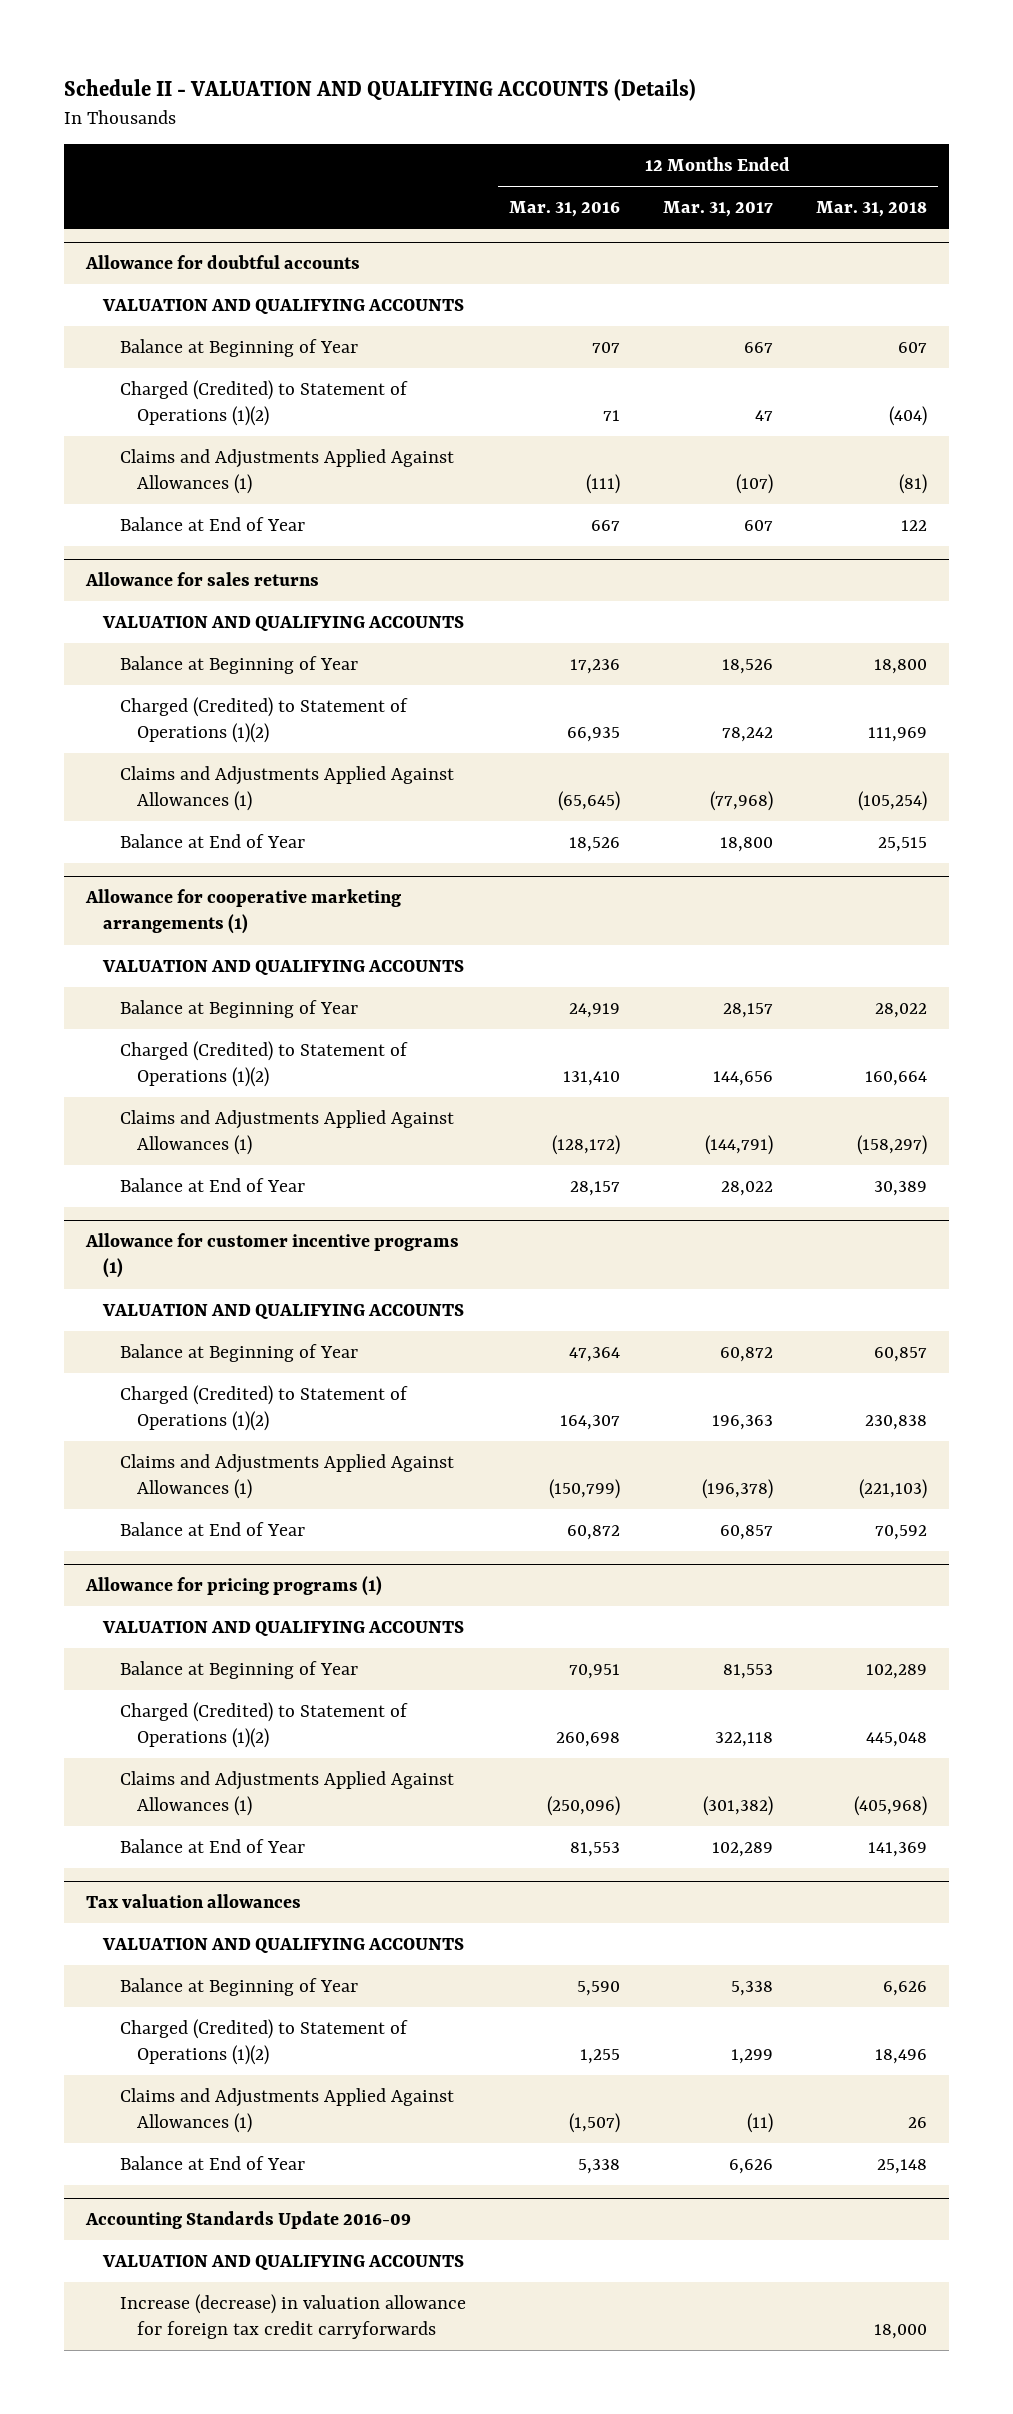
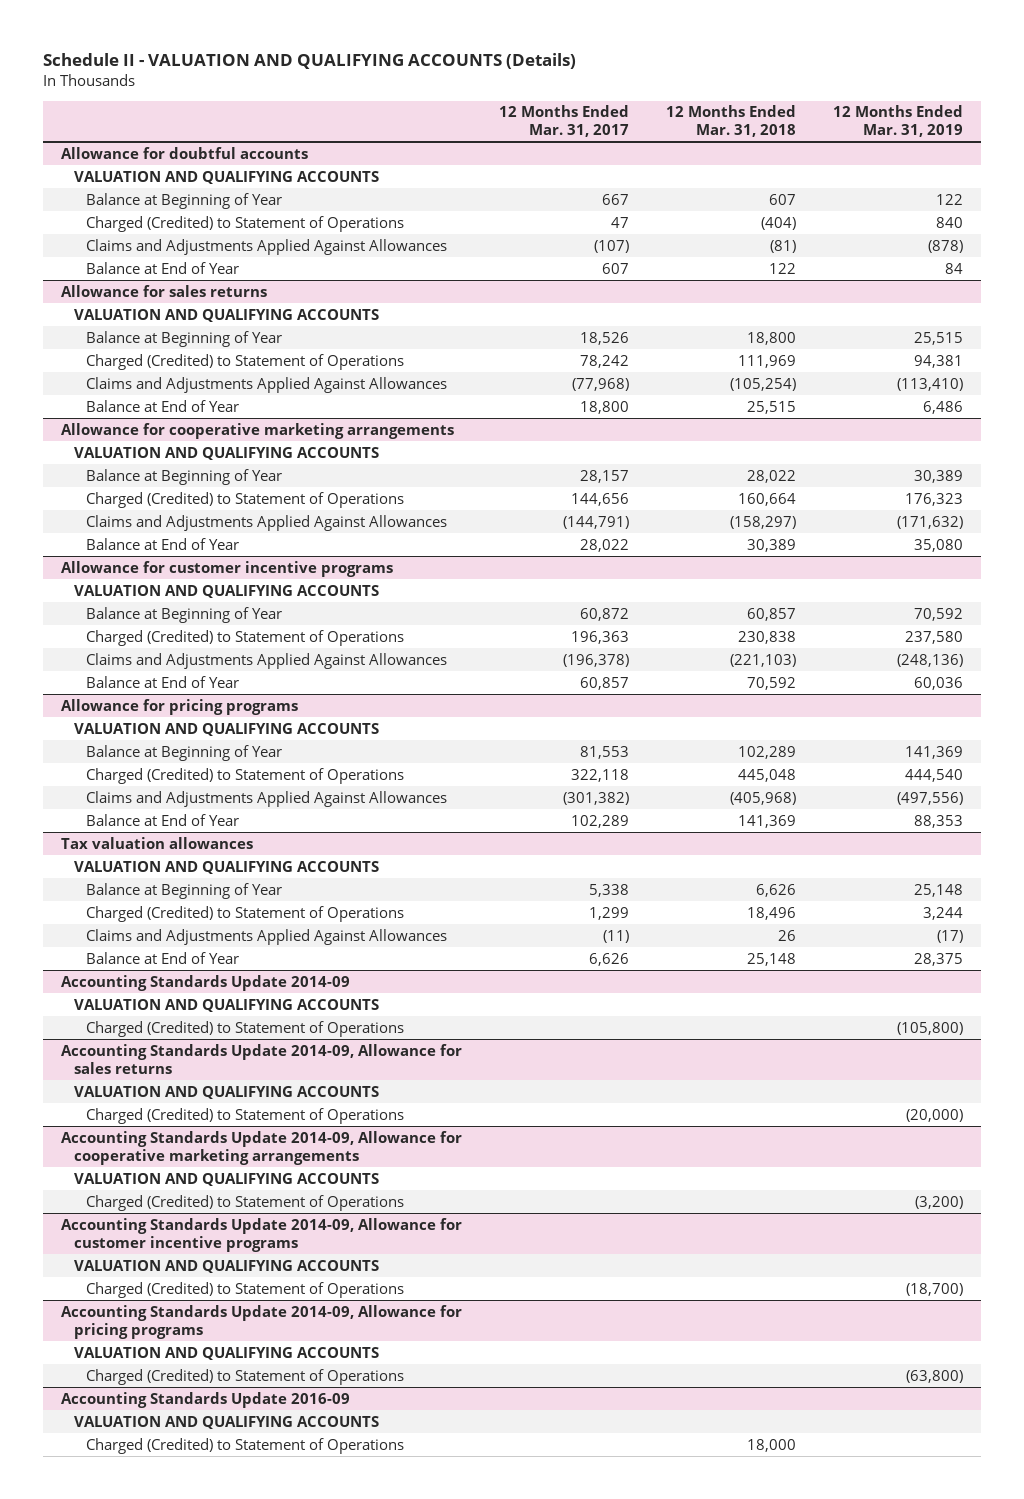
- | 12 Months Ended Mar. 31, 2016 | 12 Months Ended Mar. 31, 2017 | 12 Months Ended Mar. 31, 2018
+ | 12 Months Ended Mar. 31, 2017 | 12 Months Ended Mar. 31, 2018 | 12 Months Ended Mar. 31, 2019
@ Allowance for doubtful accounts
- Charged (Credited) to Statement of Operations (1)(2) | 71 | 47 | (404)
- Claims and Adjustments Applied Against Allowances (1) | (111) | (107) | (81)
+ Charged (Credited) to Statement of Operations | 47 | (404) | 840
+ Claims and Adjustments Applied Against Allowances | (107) | (81) | (878)
@ Allowance for sales returns
- Charged (Credited) to Statement of Operations (1)(2) | 66,935 | 78,242 | 111,969
- Claims and Adjustments Applied Against Allowances (1) | (65,645) | (77,968) | (105,254)
+ Charged (Credited) to Statement of Operations | 78,242 | 111,969 | 94,381
+ Claims and Adjustments Applied Against Allowances | (77,968) | (105,254) | (113,410)
- Allowance for cooperative marketing arrangements (1)
+ Allowance for cooperative marketing arrangements
- Charged (Credited) to Statement of Operations (1)(2) | 131,410 | 144,656 | 160,664
- Claims and Adjustments Applied Against Allowances (1) | (128,172) | (144,791) | (158,297)
+ Charged (Credited) to Statement of Operations | 144,656 | 160,664 | 176,323
+ Claims and Adjustments Applied Against Allowances | (144,791) | (158,297) | (171,632)
- Allowance for customer incentive programs (1)
+ Allowance for customer incentive programs
- Charged (Credited) to Statement of Operations (1)(2) | 164,307 | 196,363 | 230,838
- Claims and Adjustments Applied Against Allowances (1) | (150,799) | (196,378) | (221,103)
+ Charged (Credited) to Statement of Operations | 196,363 | 230,838 | 237,580
+ Claims and Adjustments Applied Against Allowances | (196,378) | (221,103) | (248,136)
- Allowance for pricing programs (1)
+ Allowance for pricing programs
- Charged (Credited) to Statement of Operations (1)(2) | 260,698 | 322,118 | 445,048
- Claims and Adjustments Applied Against Allowances (1) | (250,096) | (301,382) | (405,968)
+ Charged (Credited) to Statement of Operations | 322,118 | 445,048 | 444,540
+ Claims and Adjustments Applied Against Allowances | (301,382) | (405,968) | (497,556)
@ Tax valuation allowances
- Charged (Credited) to Statement of Operations (1)(2) | 1,255 | 1,299 | 18,496
- Claims and Adjustments Applied Against Allowances (1) | (1,507) | (11) | 26
+ Charged (Credited) to Statement of Operations | 1,299 | 18,496 | 3,244
+ Claims and Adjustments Applied Against Allowances | (11) | 26 | (17)
+ Accounting Standards Update 2014-09
+ VALUATION AND QUALIFYING ACCOUNTS
+ Charged (Credited) to Statement of Operations | | | (105,800)
+ Accounting Standards Update 2014-09, Allowance for sales returns
+ VALUATION AND QUALIFYING ACCOUNTS
+ Charged (Credited) to Statement of Operations | | | (20,000)
+ Accounting Standards Update 2014-09, Allowance for cooperative marketing arrangements
+ VALUATION AND QUALIFYING ACCOUNTS
+ Charged (Credited) to Statement of Operations | | | (3,200)
+ Accounting Standards Update 2014-09, Allowance for customer incentive programs
+ VALUATION AND QUALIFYING ACCOUNTS
+ Charged (Credited) to Statement of Operations | | | (18,700)
+ Accounting Standards Update 2014-09, Allowance for pricing programs
+ VALUATION AND QUALIFYING ACCOUNTS
+ Charged (Credited) to Statement of Operations | | | (63,800)
@ Accounting Standards Update 2016-09
- Increase (decrease) in valuation allowance for foreign tax credit carryforwards | | | 18,000
+ Charged (Credited) to Statement of Operations | | 18,000 |

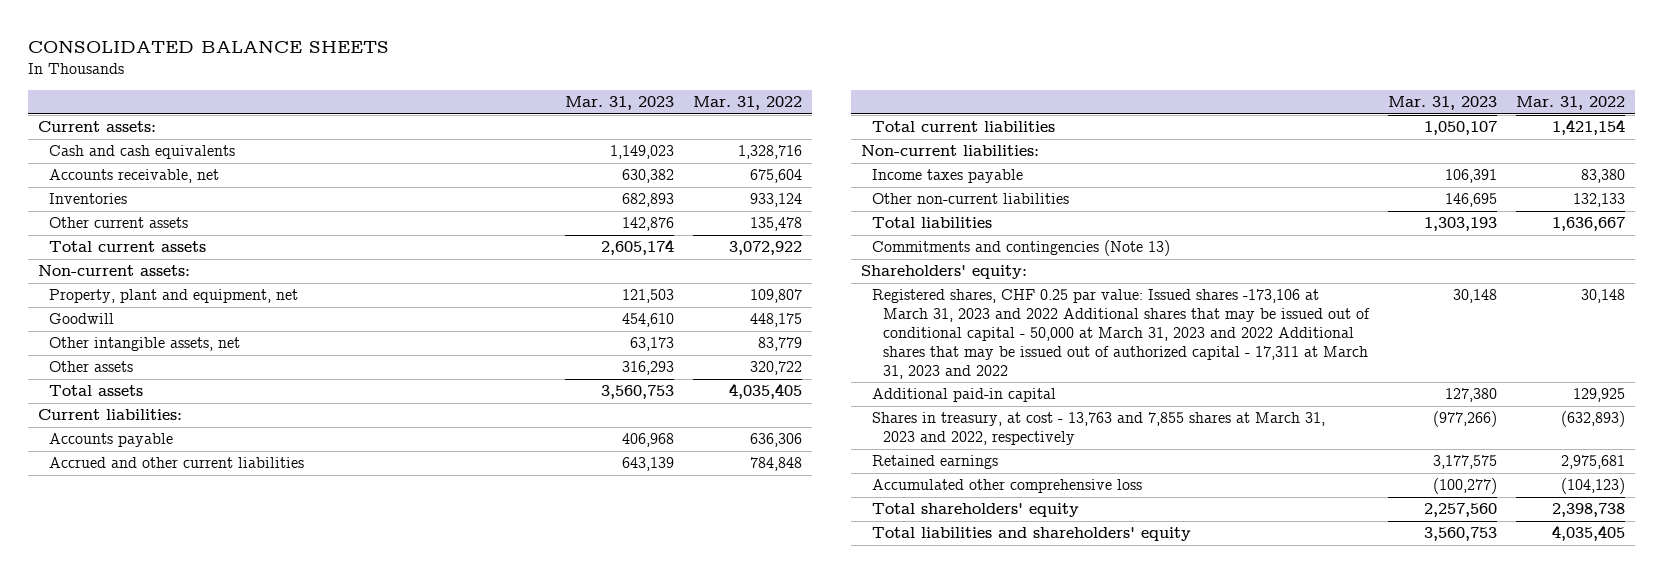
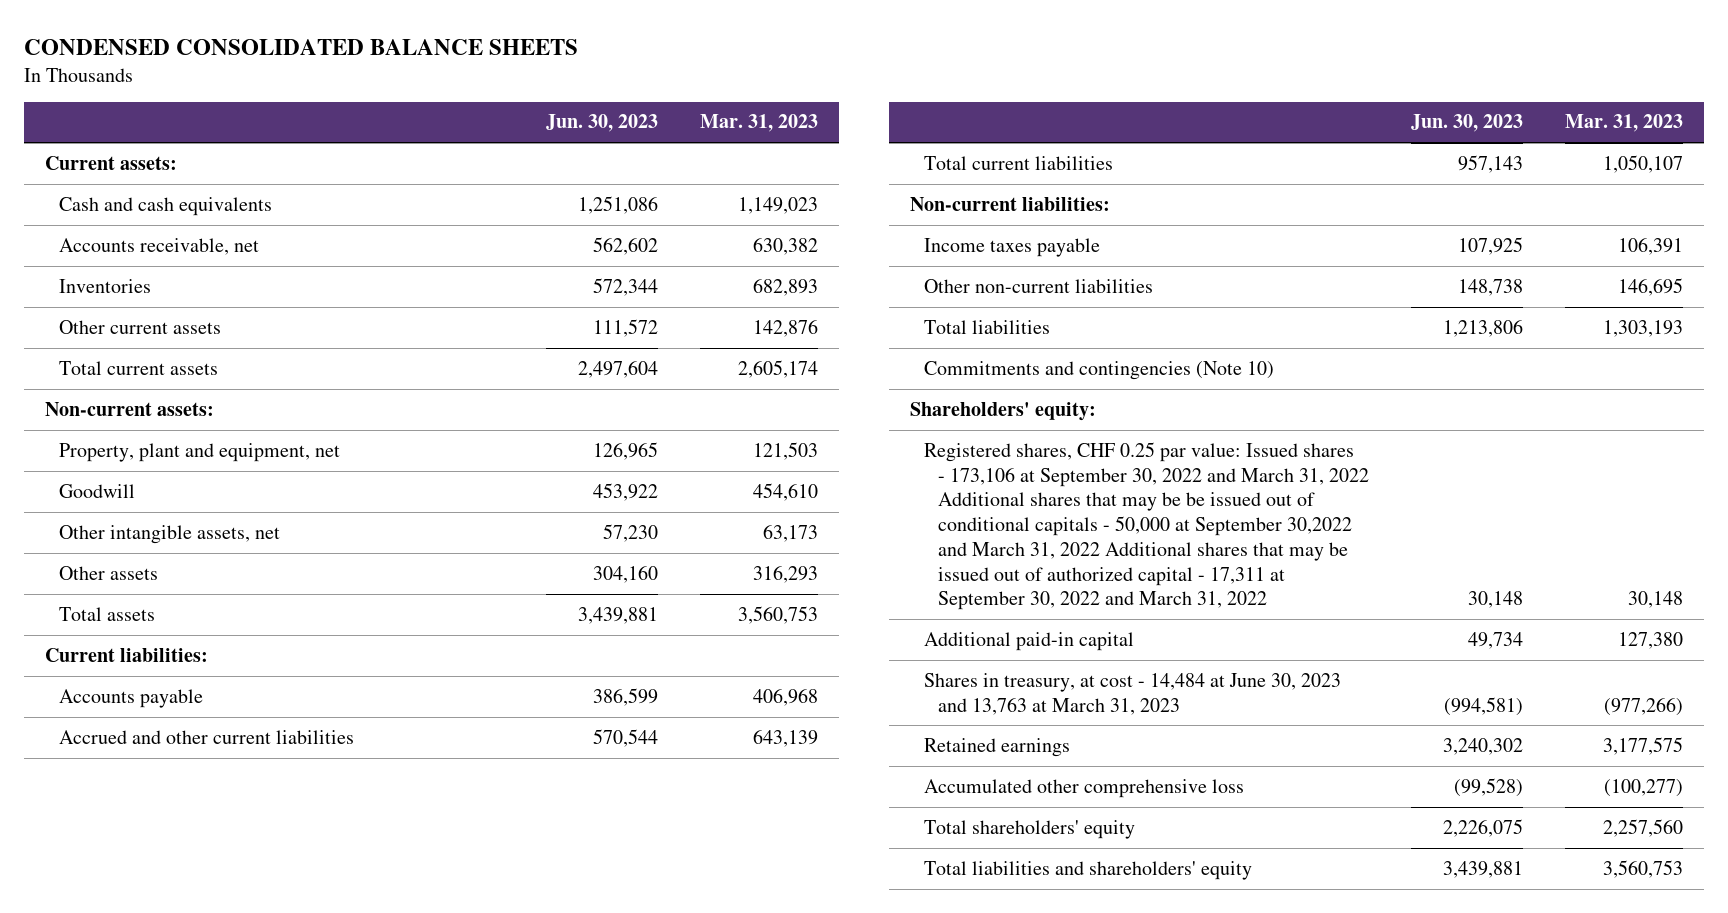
- CONSOLIDATED BALANCE SHEETS
+ CONDENSED CONSOLIDATED BALANCE SHEETS
- | Mar. 31, 2023 | Mar. 31, 2022
+ | Jun. 30, 2023 | Mar. 31, 2023
- Commitments and contingencies (Note 13)
+ Commitments and contingencies (Note 10)
- Registered shares, CHF 0.25 par value: Issued shares -173,106 at March 31, 2023 and 2022 Additional shares that may be issued out of conditional capital - 50,000 at March 31, 2023 and 2022 Additional shares that may be issued out of authorized capital - 17,311 at March 31, 2023 and 2022 | 30,148 | 30,148
+ Registered shares, CHF 0.25 par value: Issued shares - 173,106 at September 30, 2022 and March 31, 2022 Additional shares that may be be issued out of conditional capitals - 50,000 at September 30,2022 and March 31, 2022 Additional shares that may be issued out of authorized capital - 17,311 at September 30, 2022 and March 31, 2022 | 30,148 | 30,148
- Shares in treasury, at cost - 13,763 and 7,855 shares at March 31, 2023 and 2022, respectively | (977,266) | (632,893)
+ Shares in treasury, at cost - 14,484 at June 30, 2023 and 13,763 at March 31, 2023 | (994,581) | (977,266)

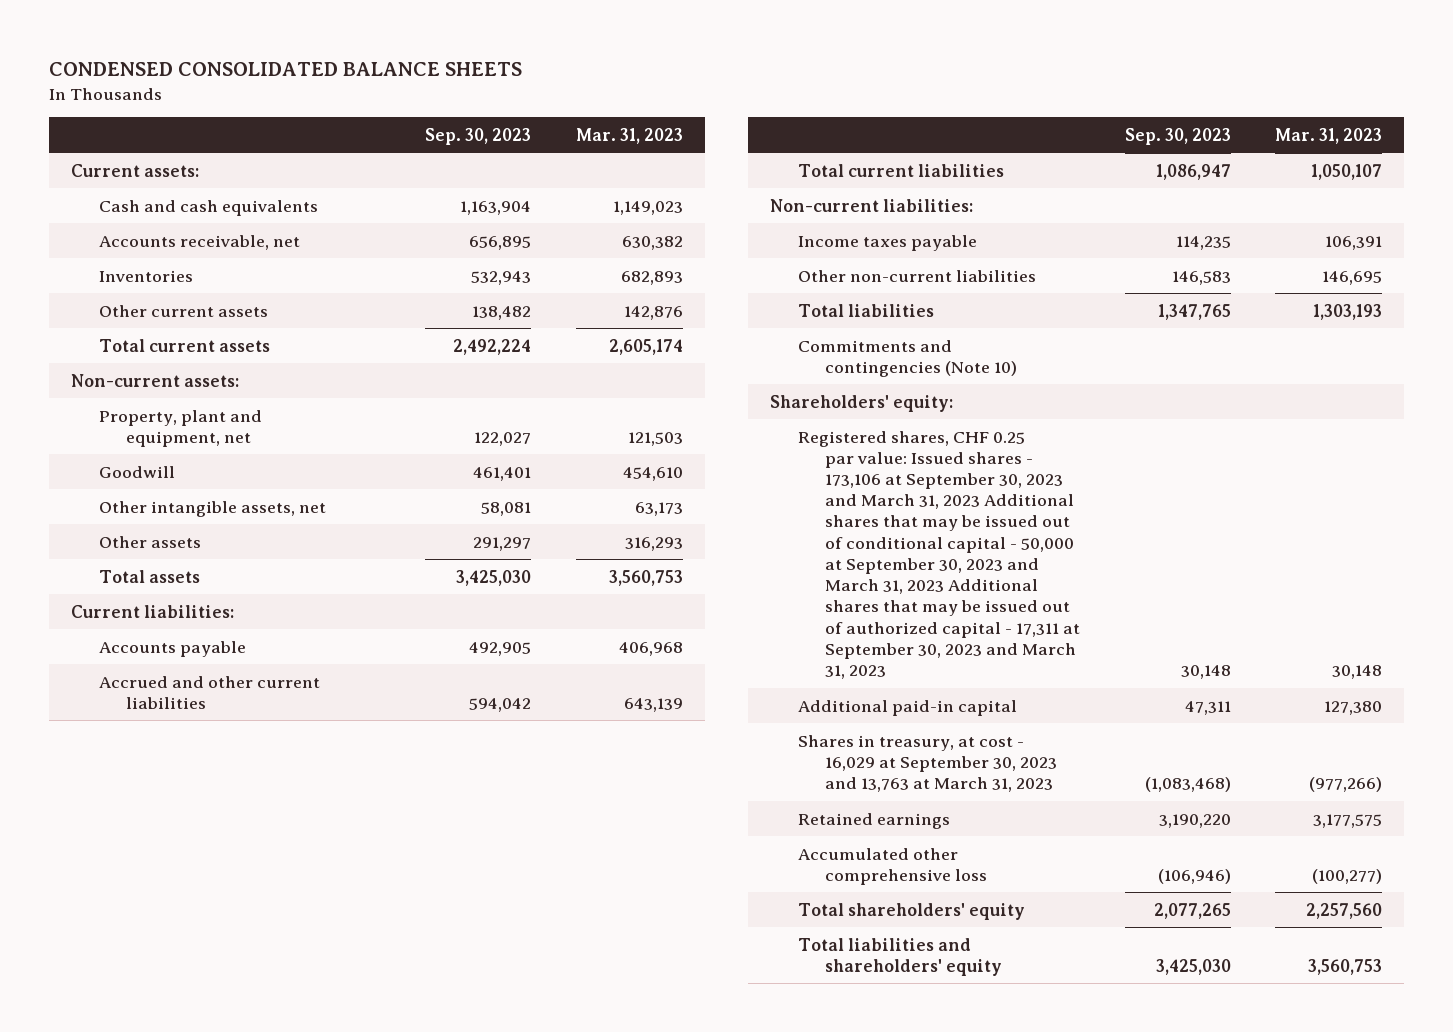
- | Jun. 30, 2023 | Mar. 31, 2023
+ | Sep. 30, 2023 | Mar. 31, 2023
- Registered shares, CHF 0.25 par value: Issued shares - 173,106 at September 30, 2022 and March 31, 2022 Additional shares that may be be issued out of conditional capitals - 50,000 at September 30,2022 and March 31, 2022 Additional shares that may be issued out of authorized capital - 17,311 at September 30, 2022 and March 31, 2022 | 30,148 | 30,148
+ Registered shares, CHF 0.25 par value: Issued shares - 173,106 at September 30, 2023 and March 31, 2023 Additional shares that may be issued out of conditional capital - 50,000 at September 30, 2023 and March 31, 2023 Additional shares that may be issued out of authorized capital - 17,311 at September 30, 2023 and March 31, 2023 | 30,148 | 30,148
- Shares in treasury, at cost - 14,484 at June 30, 2023 and 13,763 at March 31, 2023 | (994,581) | (977,266)
+ Shares in treasury, at cost - 16,029 at September 30, 2023 and 13,763 at March 31, 2023 | (1,083,468) | (977,266)

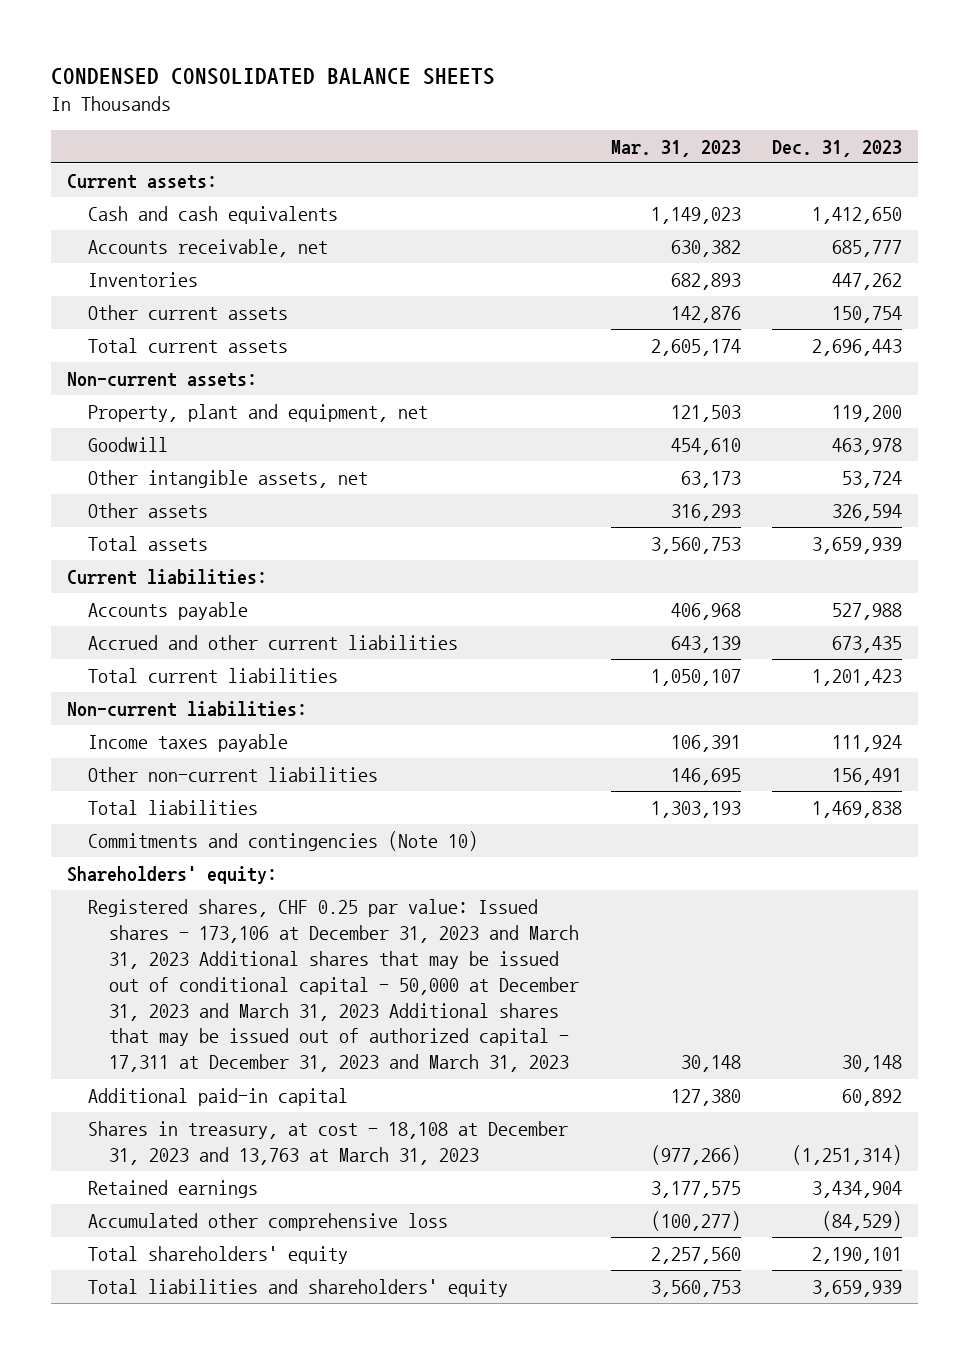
- | Sep. 30, 2023 | Mar. 31, 2023
+ | Mar. 31, 2023 | Dec. 31, 2023
- Registered shares, CHF 0.25 par value: Issued shares - 173,106 at September 30, 2023 and March 31, 2023 Additional shares that may be issued out of conditional capital - 50,000 at September 30, 2023 and March 31, 2023 Additional shares that may be issued out of authorized capital - 17,311 at September 30, 2023 and March 31, 2023 | 30,148 | 30,148
+ Registered shares, CHF 0.25 par value: Issued shares - 173,106 at December 31, 2023 and March 31, 2023 Additional shares that may be issued out of conditional capital - 50,000 at December 31, 2023 and March 31, 2023 Additional shares that may be issued out of authorized capital - 17,311 at December 31, 2023 and March 31, 2023 | 30,148 | 30,148
- Shares in treasury, at cost - 16,029 at September 30, 2023 and 13,763 at March 31, 2023 | (1,083,468) | (977,266)
+ Shares in treasury, at cost - 18,108 at December 31, 2023 and 13,763 at March 31, 2023 | (977,266) | (1,251,314)

